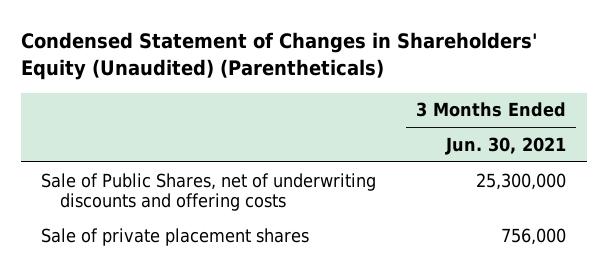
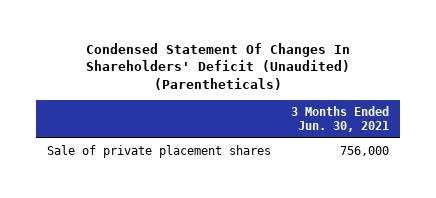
- Condensed Statement of Changes in Shareholders' Equity (Unaudited) (Parentheticals)
+ Condensed Statement Of Changes In Shareholders' Deficit (Unaudited) (Parentheticals)
- Sale of Public Shares, net of underwriting discounts and offering costs | 25,300,000

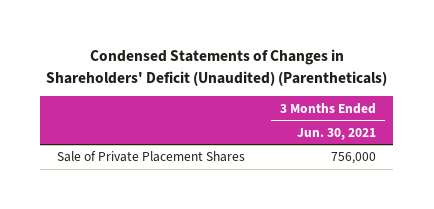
- Condensed Statement Of Changes In Shareholders' Deficit (Unaudited) (Parentheticals)
+ Condensed Statements of Changes in Shareholders' Deficit (Unaudited) (Parentheticals)
- Sale of private placement shares | 756,000
+ Sale of Private Placement Shares | 756,000

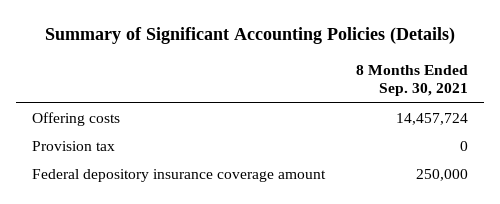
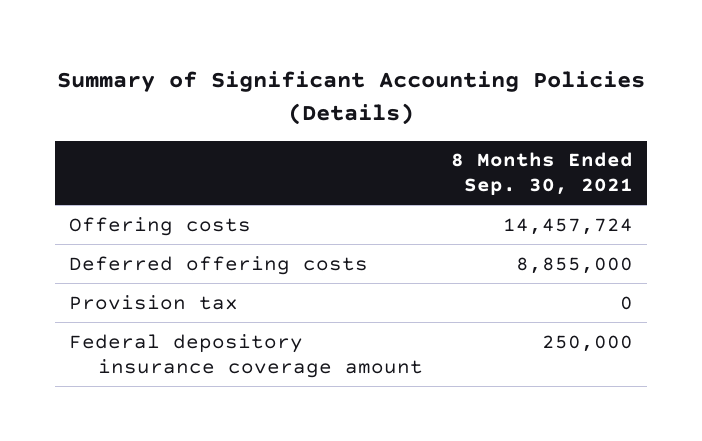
+ Deferred offering costs | 8,855,000

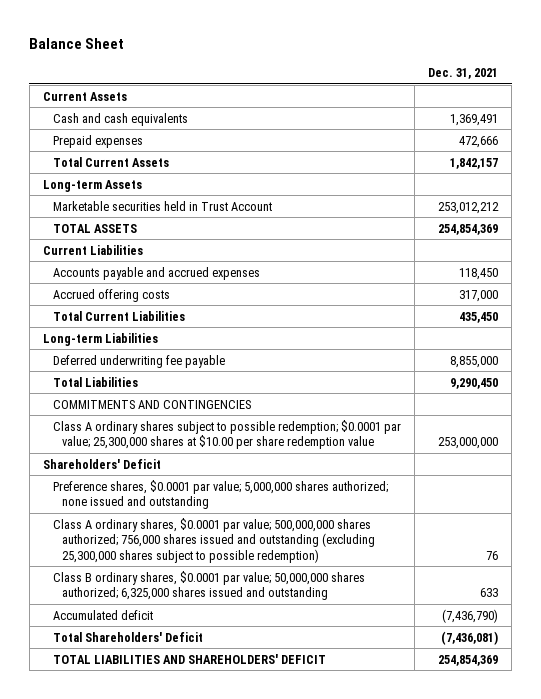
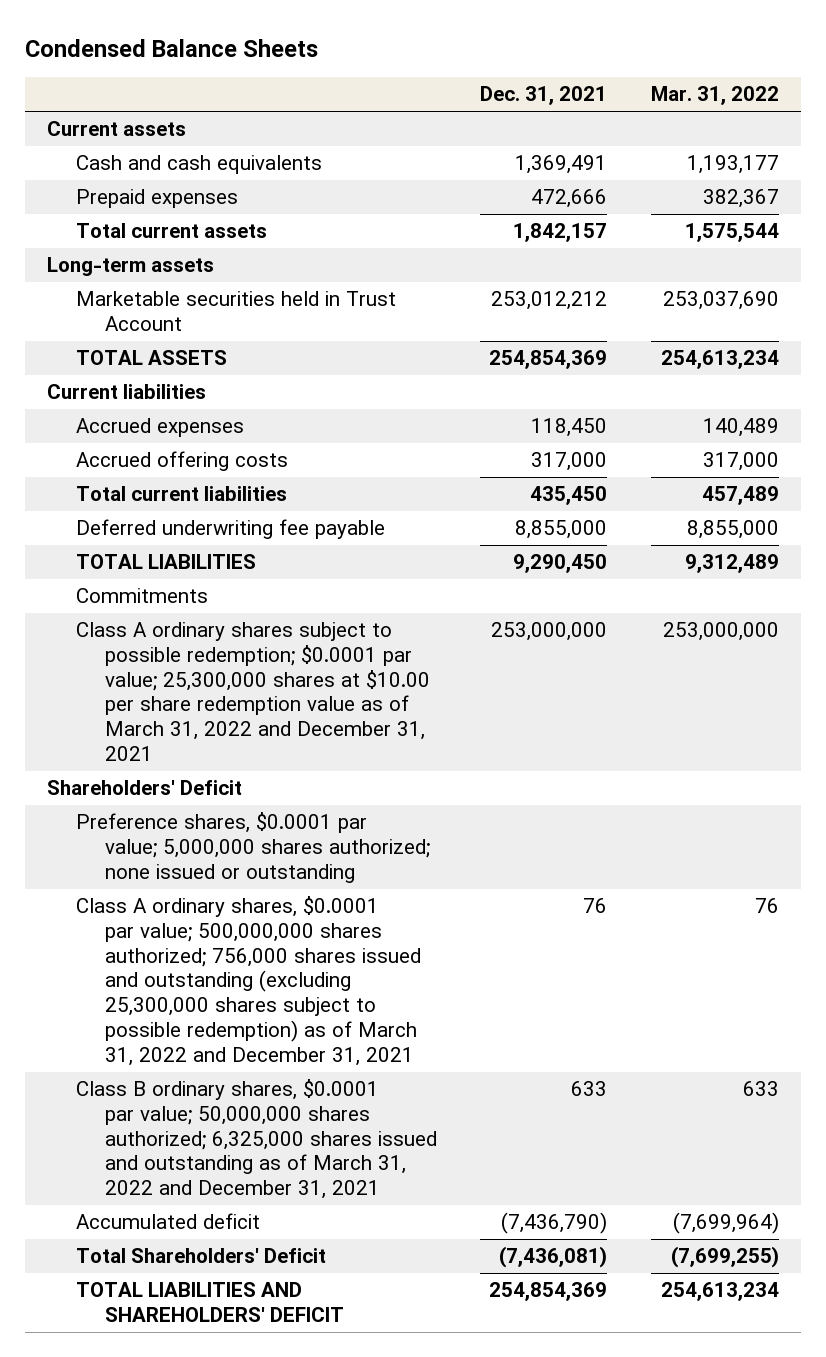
- Balance Sheet
+ Condensed Balance Sheets
- | Dec. 31, 2021
+ | Dec. 31, 2021 | Mar. 31, 2022
- Current Assets
+ Current assets
- Total Current Assets | 1,842,157
- Long-term Assets
+ Total current assets | 1,842,157 | 1,575,544
+ Long-term assets
- Current Liabilities
- Accounts payable and accrued expenses | 118,450
+ Current liabilities
+ Accrued expenses | 118,450 | 140,489
- Total Current Liabilities | 435,450
- Long-term Liabilities
+ Total current liabilities | 435,450 | 457,489
- Total Liabilities | 9,290,450
- COMMITMENTS AND CONTINGENCIES
- Class A ordinary shares subject to possible redemption; $0.0001 par value; 25,300,000 shares at $10.00 per share redemption value | 253,000,000
+ TOTAL LIABILITIES | 9,290,450 | 9,312,489
+ Commitments
+ Class A ordinary shares subject to possible redemption; $0.0001 par value; 25,300,000 shares at $10.00 per share redemption value as of March 31, 2022 and December 31, 2021 | 253,000,000 | 253,000,000
- Preference shares, $0.0001 par value; 5,000,000 shares authorized; none issued and outstanding
- Class A ordinary shares, $0.0001 par value; 500,000,000 shares authorized; 756,000 shares issued and outstanding (excluding 25,300,000 shares subject to possible redemption) | 76
- Class B ordinary shares, $0.0001 par value; 50,000,000 shares authorized; 6,325,000 shares issued and outstanding | 633
+ Preference shares, $0.0001 par value; 5,000,000 shares authorized; none issued or outstanding
+ Class A ordinary shares, $0.0001 par value; 500,000,000 shares authorized; 756,000 shares issued and outstanding (excluding 25,300,000 shares subject to possible redemption) as of March 31, 2022 and December 31, 2021 | 76 | 76
+ Class B ordinary shares, $0.0001 par value; 50,000,000 shares authorized; 6,325,000 shares issued and outstanding as of March 31, 2022 and December 31, 2021 | 633 | 633

